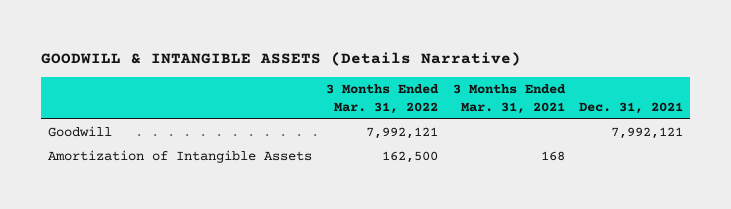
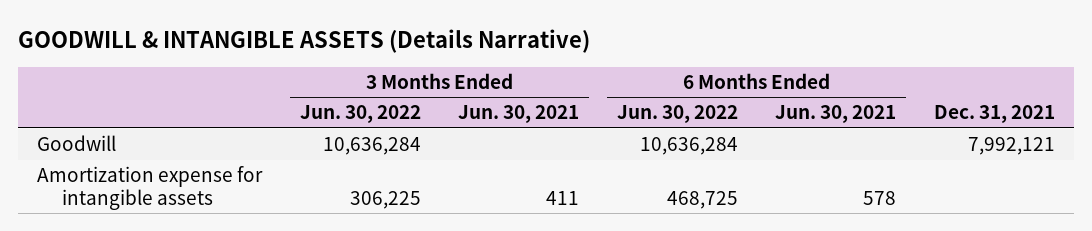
- | 3 Months Ended Mar. 31, 2022 | 3 Months Ended Mar. 31, 2021 | Dec. 31, 2021
+ | 3 Months Ended Jun. 30, 2022 | 3 Months Ended Jun. 30, 2021 | 6 Months Ended Jun. 30, 2022 | 6 Months Ended Jun. 30, 2021 | Dec. 31, 2021
- Amortization of Intangible Assets | 162,500 | 168 |
+ Amortization expense for intangible assets | 306,225 | 411 | 468,725 | 578 |

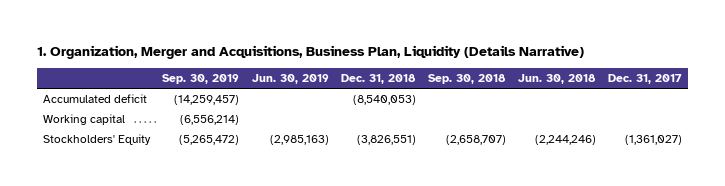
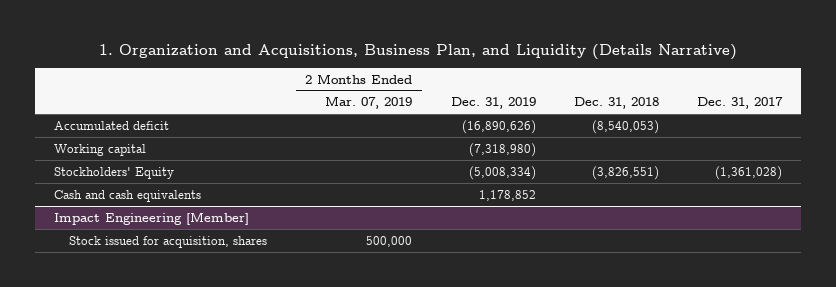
- 1. Organization, Merger and Acquisitions, Business Plan, Liquidity (Details Narrative)
+ 1. Organization and Acquisitions, Business Plan, and Liquidity (Details Narrative)
- | Sep. 30, 2019 | Jun. 30, 2019 | Dec. 31, 2018 | Sep. 30, 2018 | Jun. 30, 2018 | Dec. 31, 2017
+ | 2 Months Ended Mar. 07, 2019 | Dec. 31, 2019 | Dec. 31, 2018 | Dec. 31, 2017
- Stockholders' Equity | (5,265,472) | (2,985,163) | (3,826,551) | (2,658,707) | (2,244,246) | (1,361,027)
+ Stockholders' Equity | | (5,008,334) | (3,826,551) | (1,361,028)
+ Cash and cash equivalents | | 1,178,852 | |
+ Impact Engineering [Member]
+ Stock issued for acquisition, shares | 500,000 | | |

